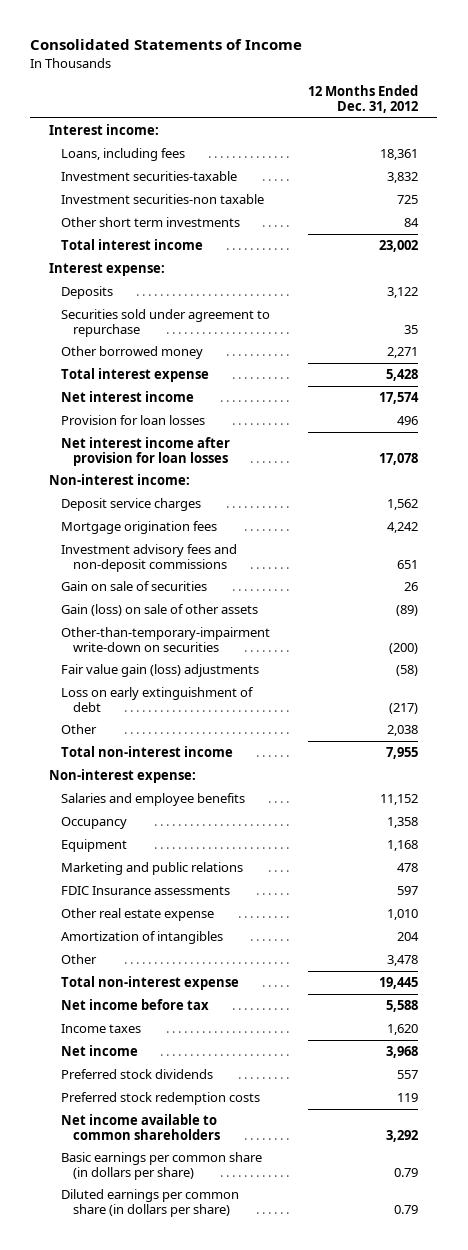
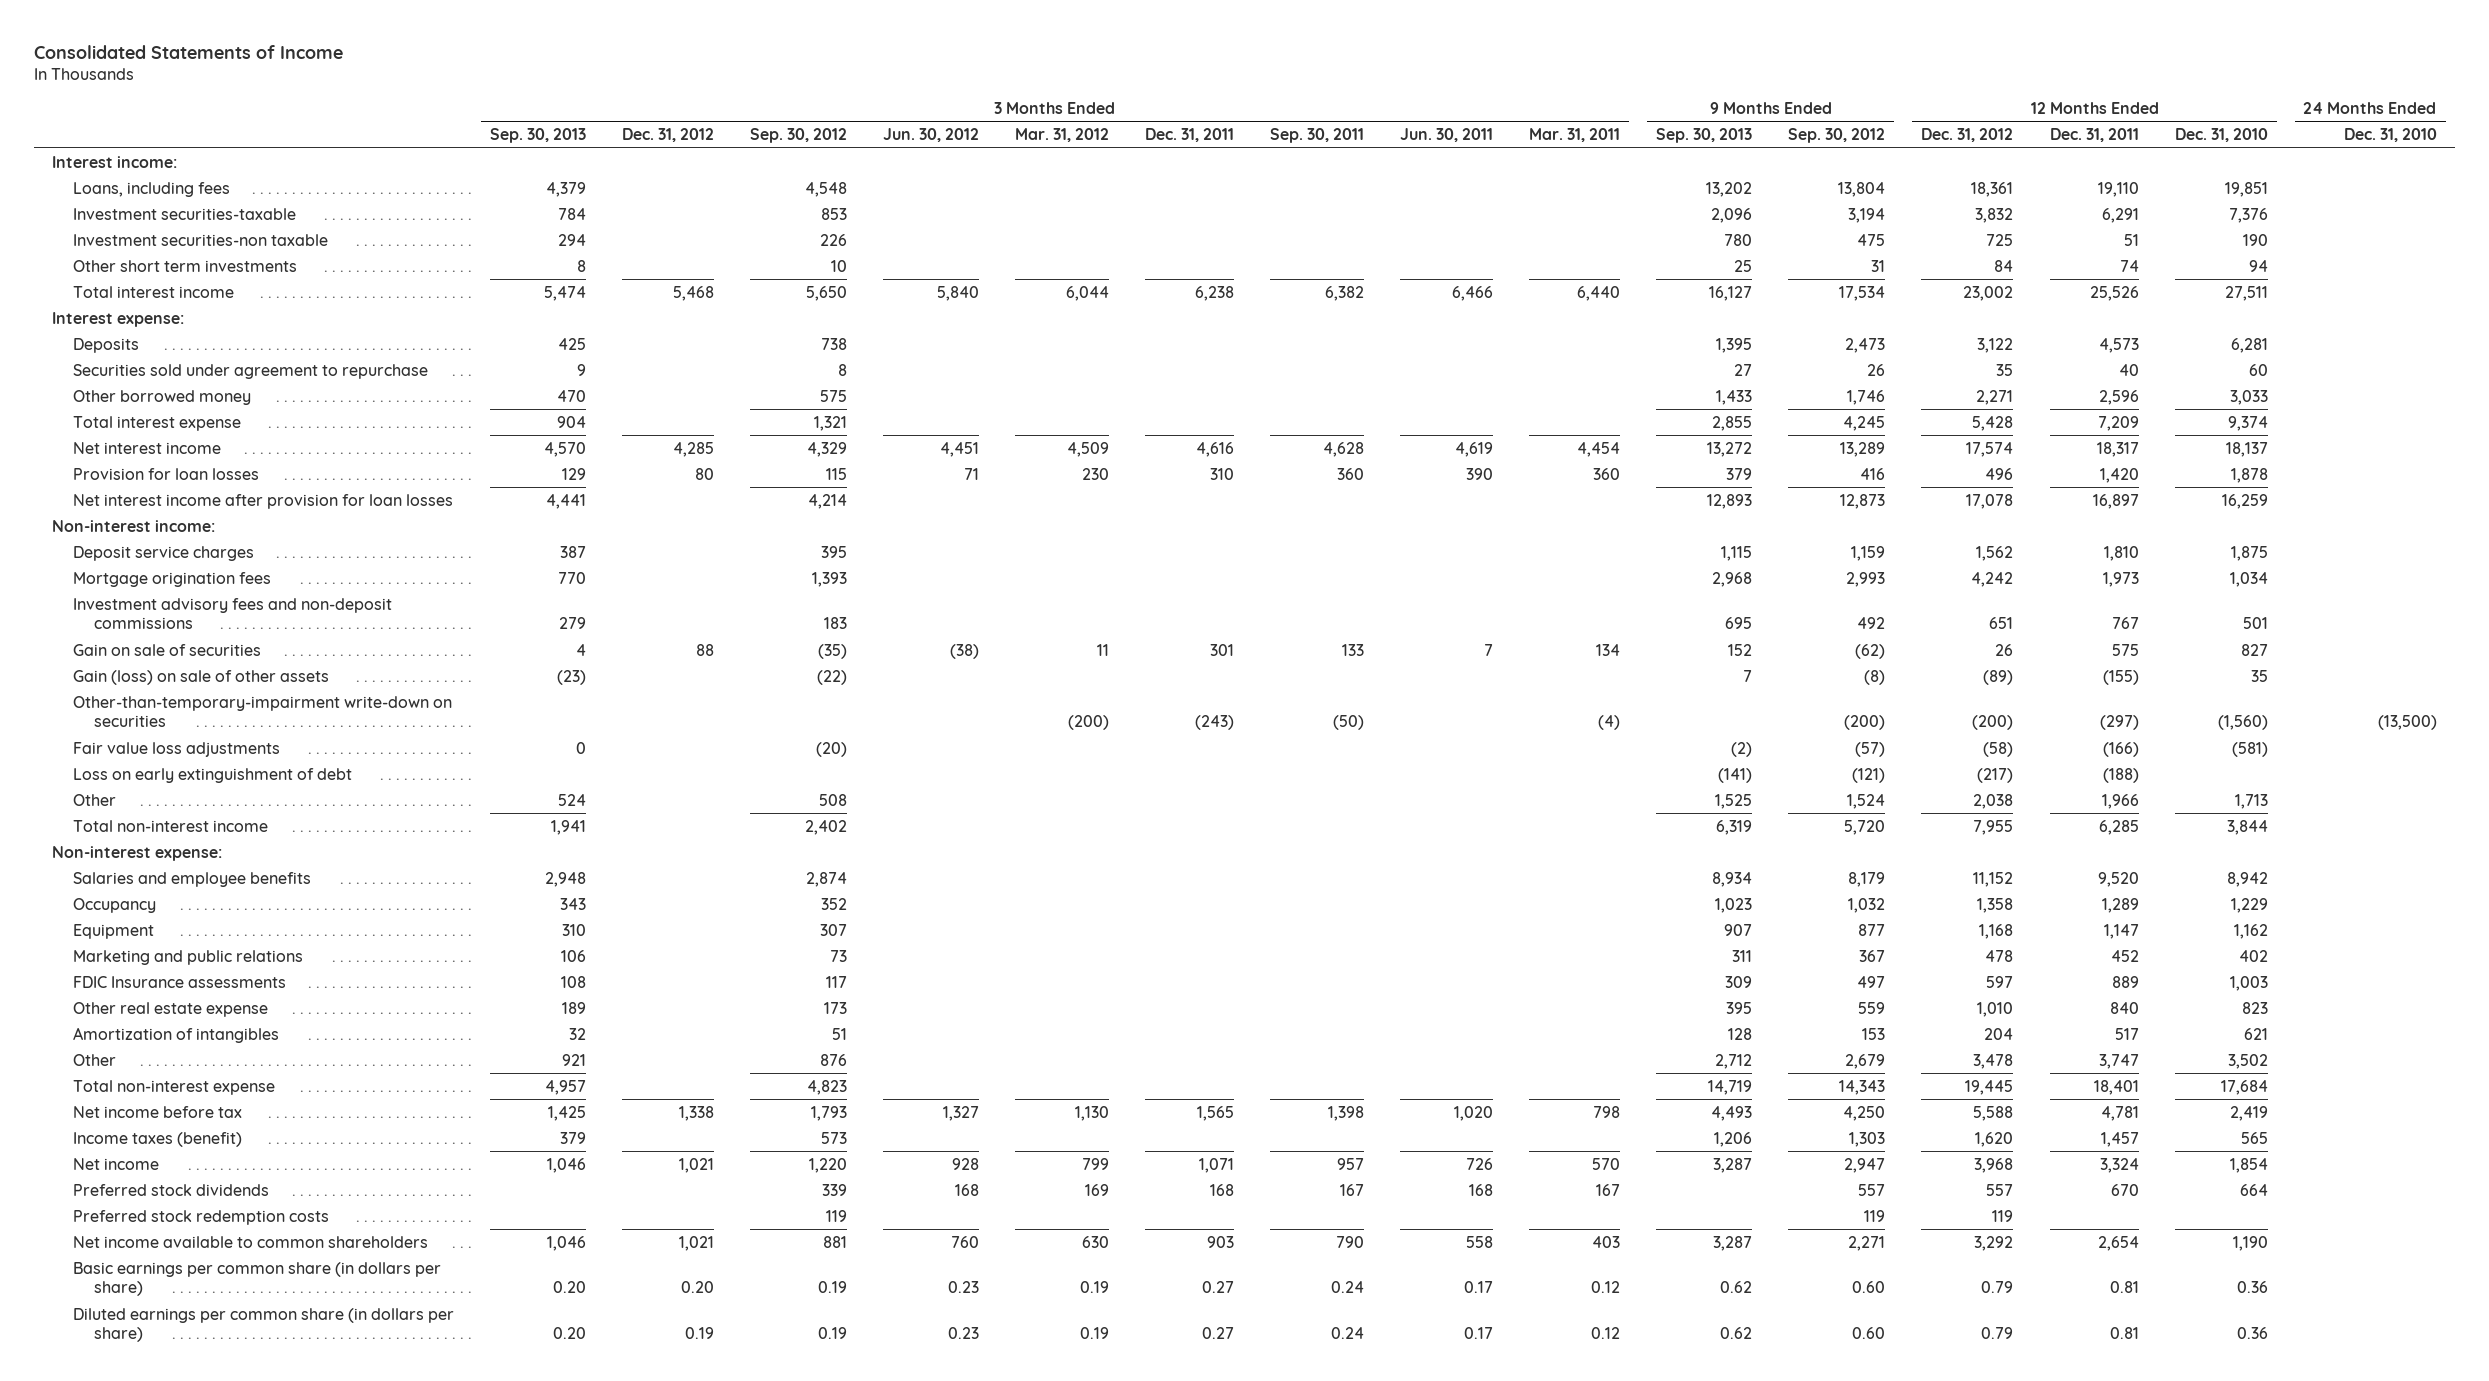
- | 12 Months Ended Dec. 31, 2012
+ | 3 Months Ended Sep. 30, 2013 | 3 Months Ended Dec. 31, 2012 | 3 Months Ended Sep. 30, 2012 | 3 Months Ended Jun. 30, 2012 | 3 Months Ended Mar. 31, 2012 | 3 Months Ended Dec. 31, 2011 | 3 Months Ended Sep. 30, 2011 | 3 Months Ended Jun. 30, 2011 | 3 Months Ended Mar. 31, 2011 | 9 Months Ended Sep. 30, 2013 | 9 Months Ended Sep. 30, 2012 | 12 Months Ended Dec. 31, 2012 | 12 Months Ended Dec. 31, 2011 | 12 Months Ended Dec. 31, 2010 | 24 Months Ended Dec. 31, 2010
- Fair value gain (loss) adjustments | (58)
+ Fair value loss adjustments | 0 | | (20) | | | | | | | (2) | (57) | (58) | (166) | (581) |
- Income taxes | 1,620
+ Income taxes (benefit) | 379 | | 573 | | | | | | | 1,206 | 1,303 | 1,620 | 1,457 | 565 |

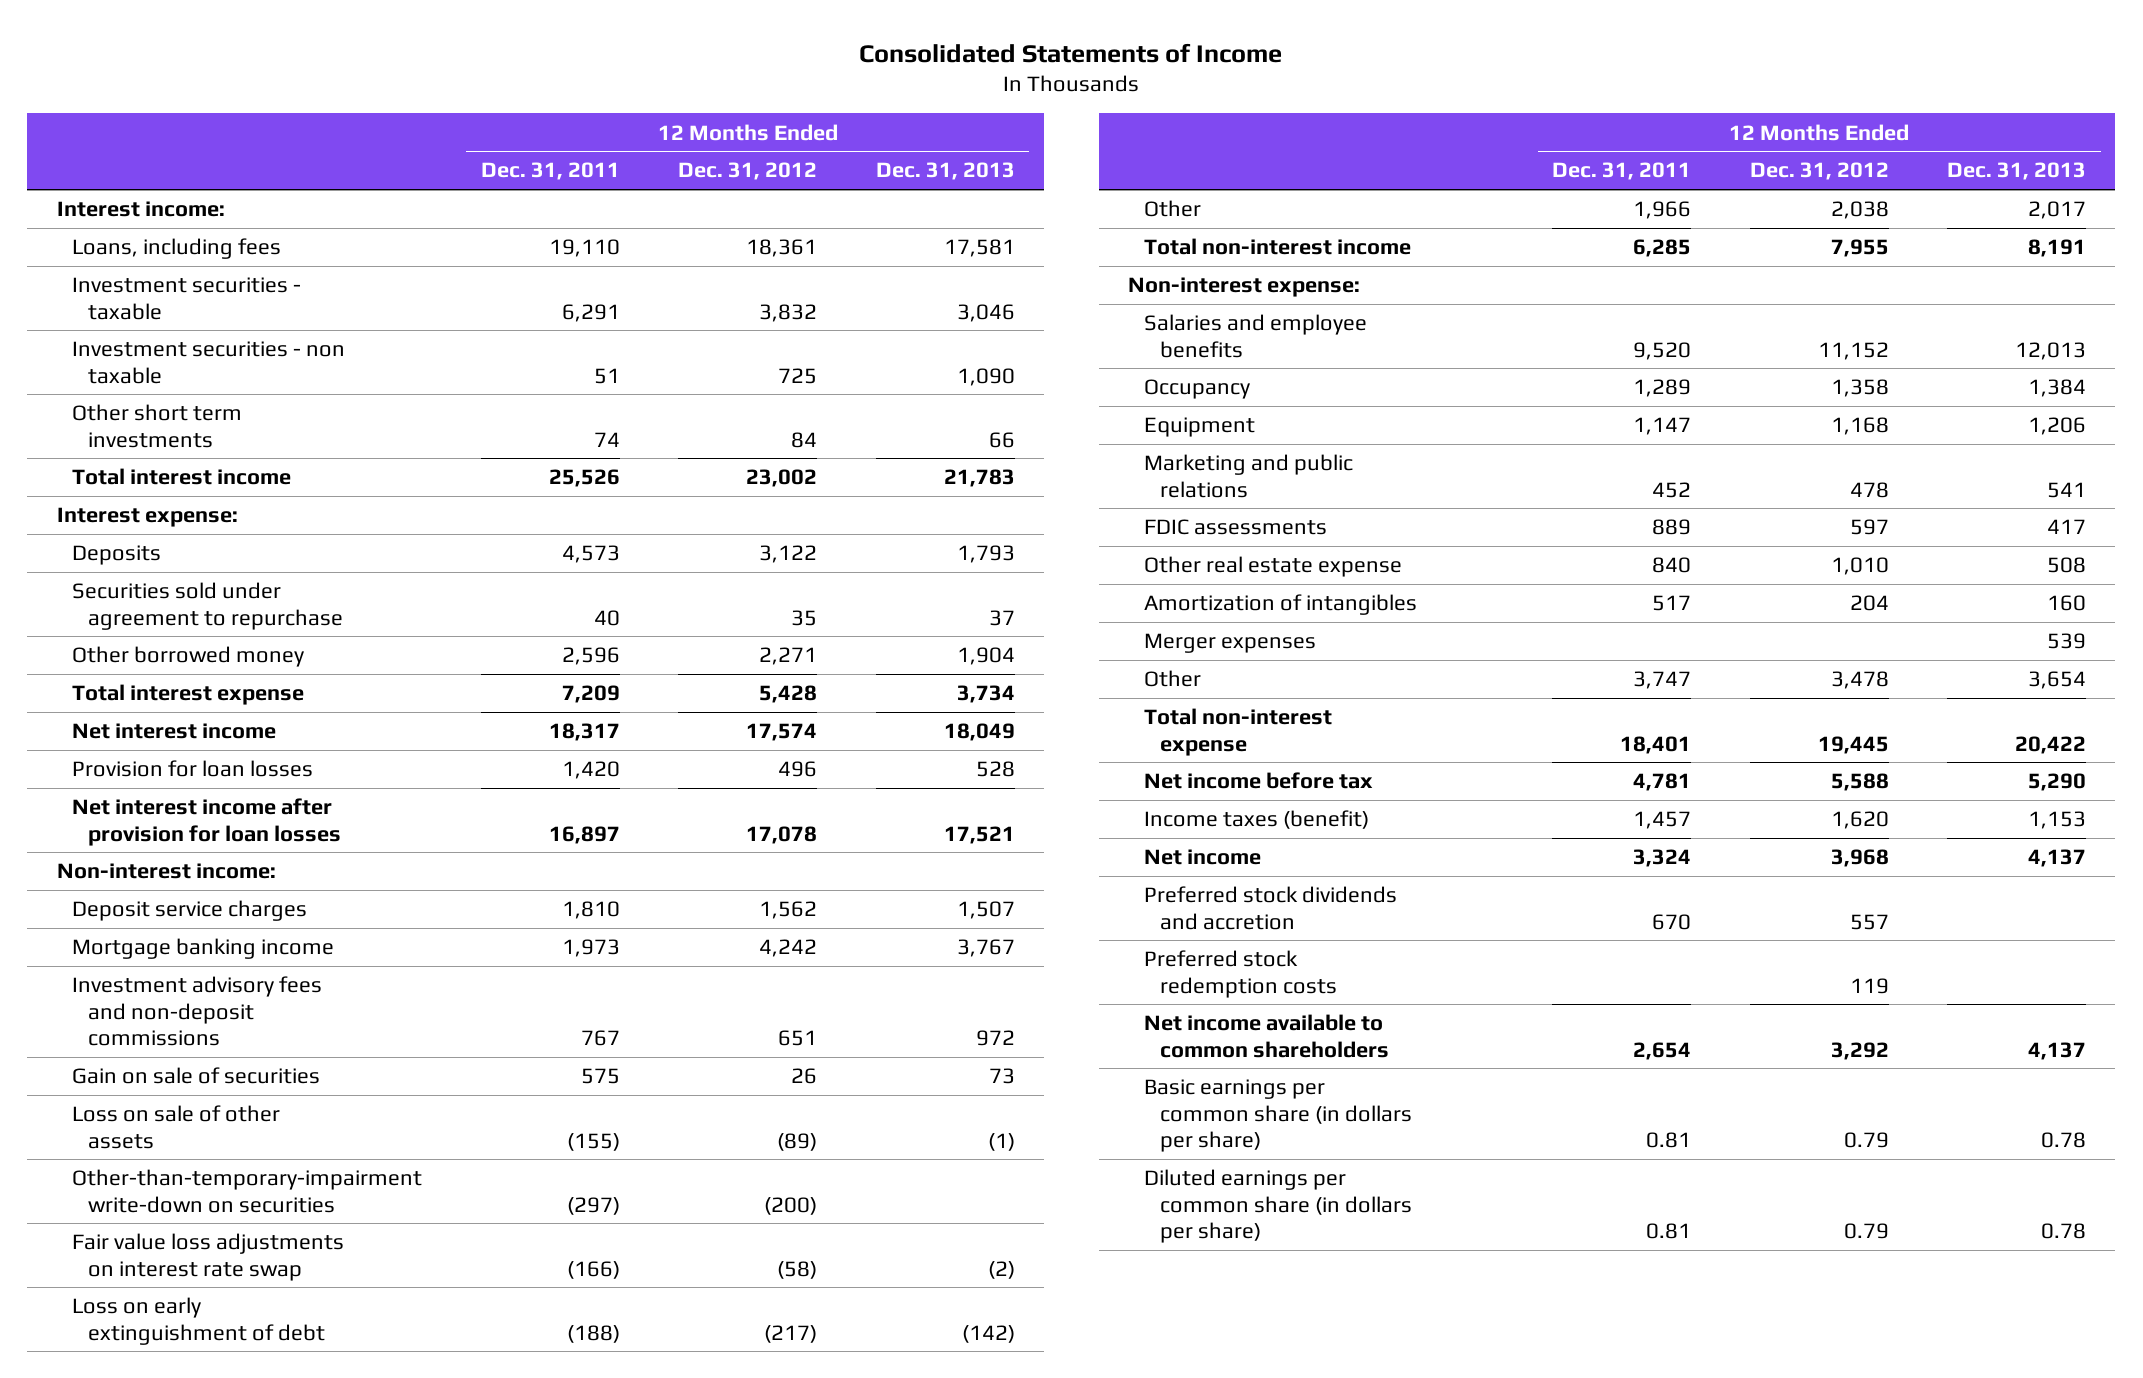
- | 3 Months Ended Sep. 30, 2013 | 3 Months Ended Dec. 31, 2012 | 3 Months Ended Sep. 30, 2012 | 3 Months Ended Jun. 30, 2012 | 3 Months Ended Mar. 31, 2012 | 3 Months Ended Dec. 31, 2011 | 3 Months Ended Sep. 30, 2011 | 3 Months Ended Jun. 30, 2011 | 3 Months Ended Mar. 31, 2011 | 9 Months Ended Sep. 30, 2013 | 9 Months Ended Sep. 30, 2012 | 12 Months Ended Dec. 31, 2012 | 12 Months Ended Dec. 31, 2011 | 12 Months Ended Dec. 31, 2010 | 24 Months Ended Dec. 31, 2010
+ | 12 Months Ended Dec. 31, 2011 | 12 Months Ended Dec. 31, 2012 | 12 Months Ended Dec. 31, 2013
- Investment securities-taxable | 784 | | 853 | | | | | | | 2,096 | 3,194 | 3,832 | 6,291 | 7,376 |
- Investment securities-non taxable | 294 | | 226 | | | | | | | 780 | 475 | 725 | 51 | 190 |
+ Investment securities - taxable | 6,291 | 3,832 | 3,046
+ Investment securities - non taxable | 51 | 725 | 1,090
- Mortgage origination fees | 770 | | 1,393 | | | | | | | 2,968 | 2,993 | 4,242 | 1,973 | 1,034 |
+ Mortgage banking income | 1,973 | 4,242 | 3,767
- Gain (loss) on sale of other assets | (23) | | (22) | | | | | | | 7 | (8) | (89) | (155) | 35 |
+ Loss on sale of other assets | (155) | (89) | (1)
- Fair value loss adjustments | 0 | | (20) | | | | | | | (2) | (57) | (58) | (166) | (581) |
+ Fair value loss adjustments on interest rate swap | (166) | (58) | (2)
- FDIC Insurance assessments | 108 | | 117 | | | | | | | 309 | 497 | 597 | 889 | 1,003 |
+ FDIC assessments | 889 | 597 | 417
+ Merger expenses | | | 539
- Preferred stock dividends | | | 339 | 168 | 169 | 168 | 167 | 168 | 167 | | 557 | 557 | 670 | 664 |
+ Preferred stock dividends and accretion | 670 | 557 |

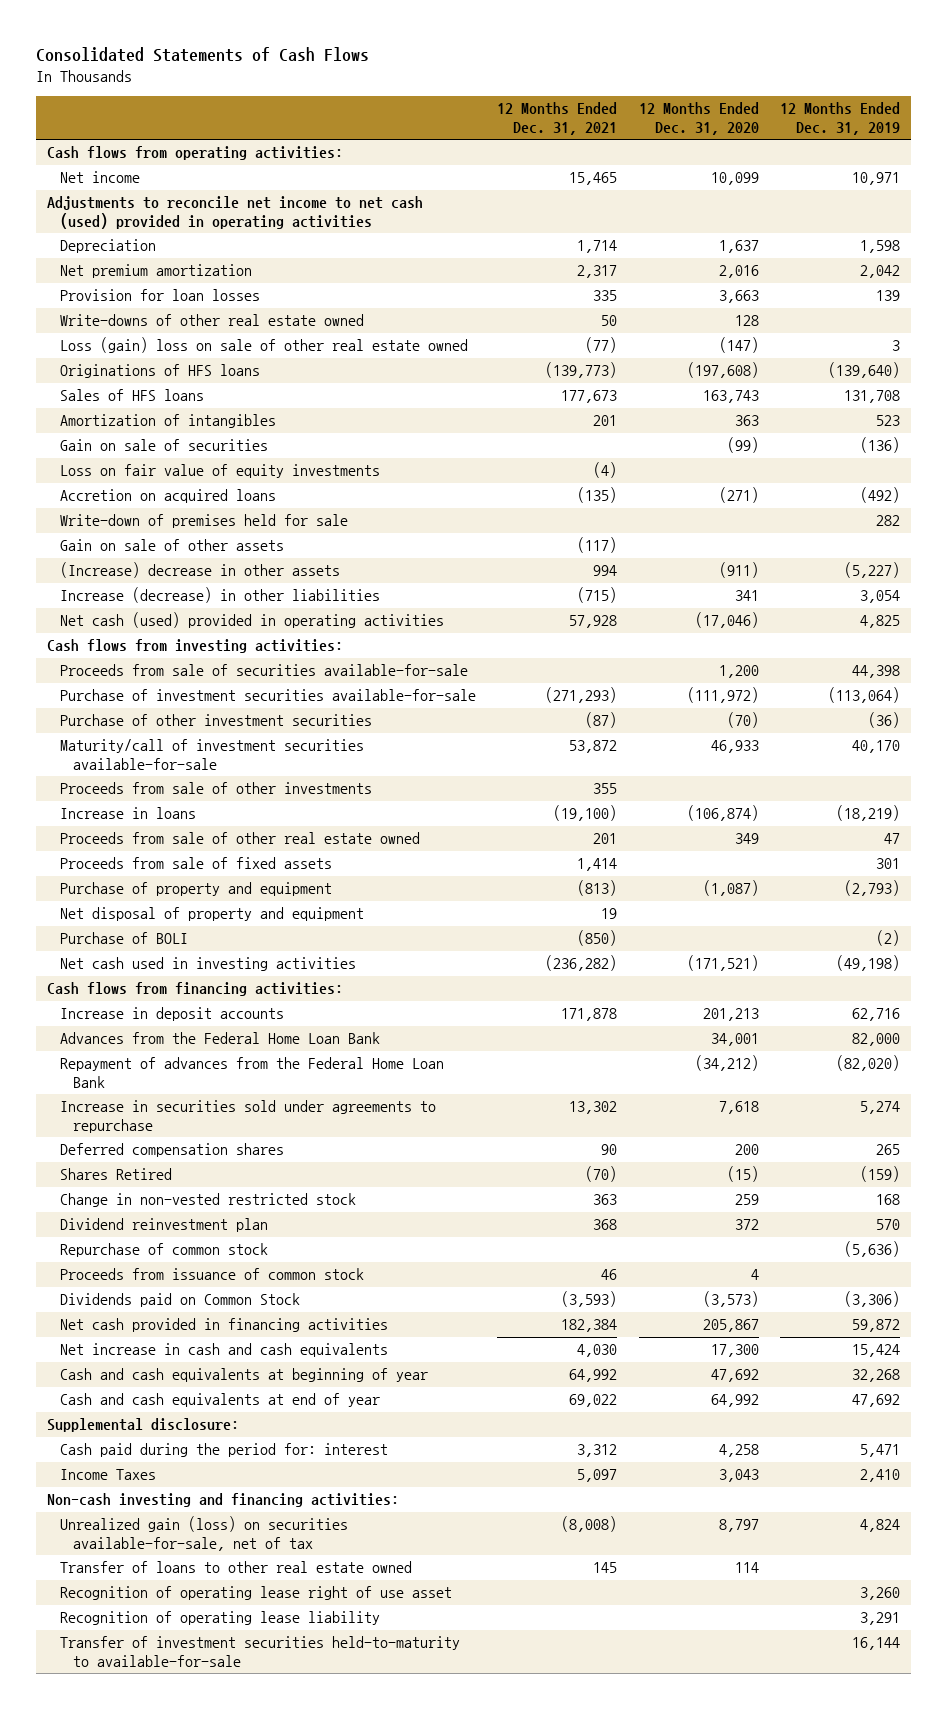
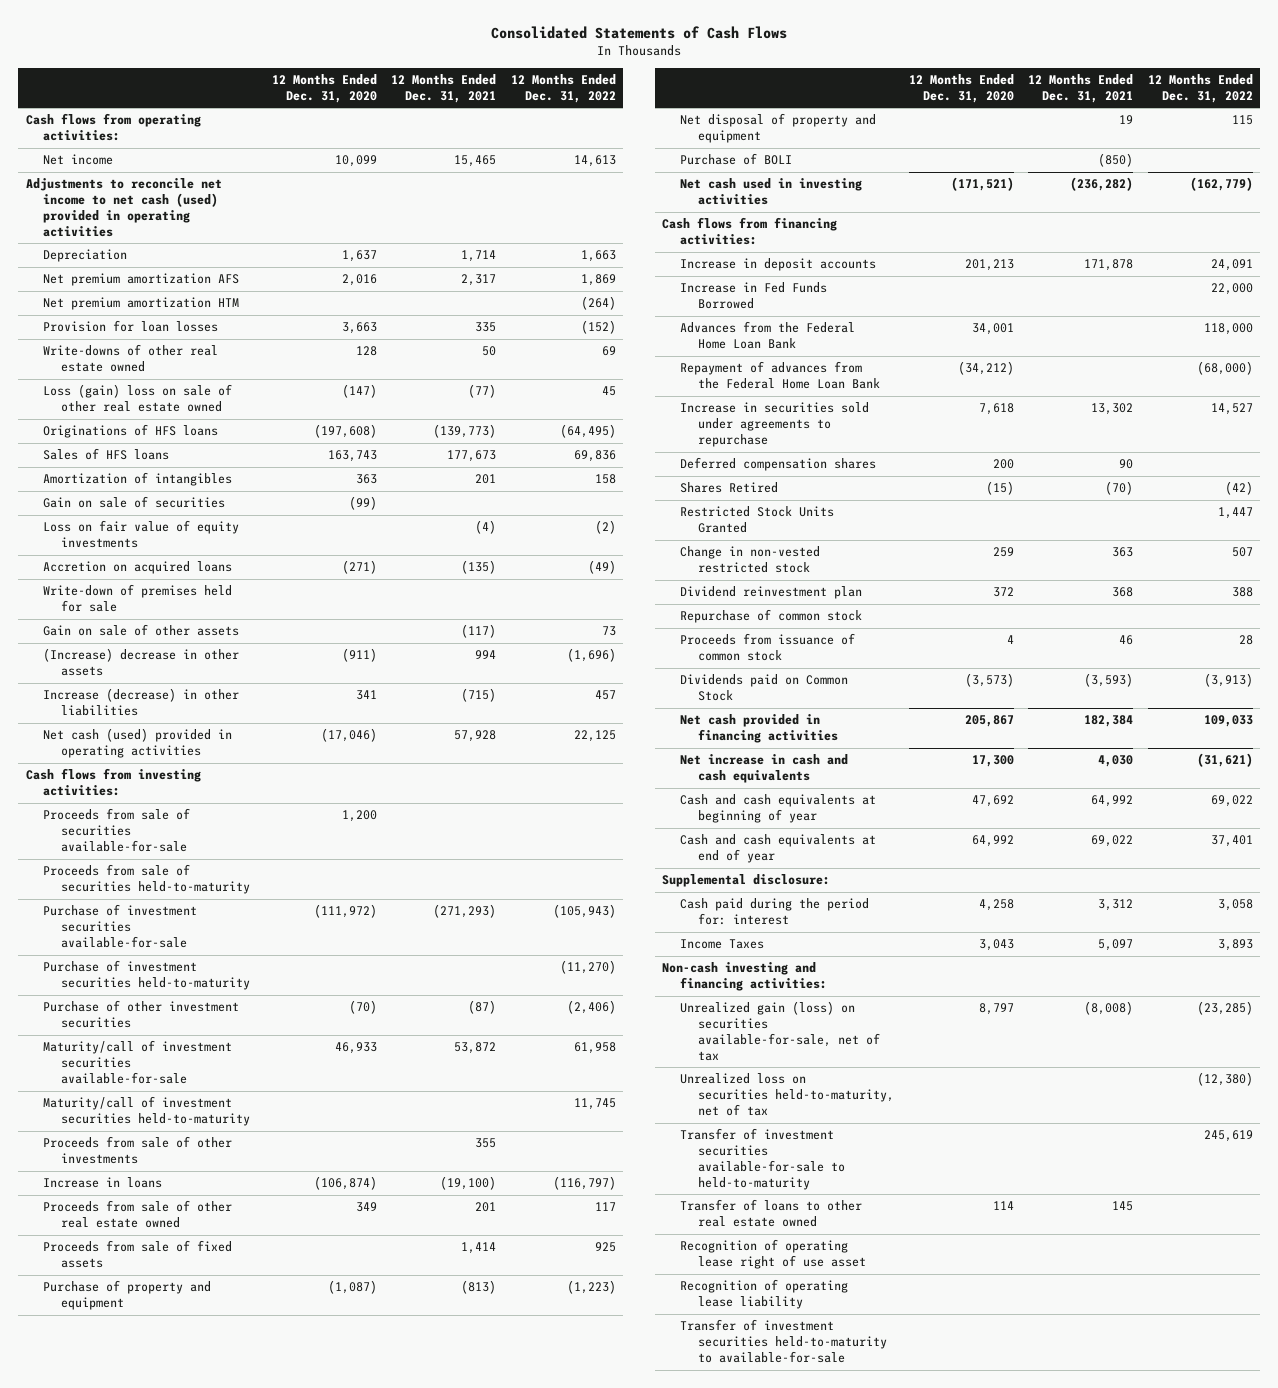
- | 12 Months Ended Dec. 31, 2021 | 12 Months Ended Dec. 31, 2020 | 12 Months Ended Dec. 31, 2019
+ | 12 Months Ended Dec. 31, 2020 | 12 Months Ended Dec. 31, 2021 | 12 Months Ended Dec. 31, 2022
- Net premium amortization | 2,317 | 2,016 | 2,042
+ Net premium amortization AFS | 2,016 | 2,317 | 1,869
+ Net premium amortization HTM | | | (264)
+ Proceeds from sale of securities held-to-maturity
+ Purchase of investment securities held-to-maturity | | | (11,270)
+ Maturity/call of investment securities held-to-maturity | | | 11,745
+ Increase in Fed Funds Borrowed | | | 22,000
+ Restricted Stock Units Granted | | | 1,447
+ Unrealized loss on securities held-to-maturity, net of tax | | | (12,380)
+ Transfer of investment securities available-for-sale to held-to-maturity | | | 245,619

